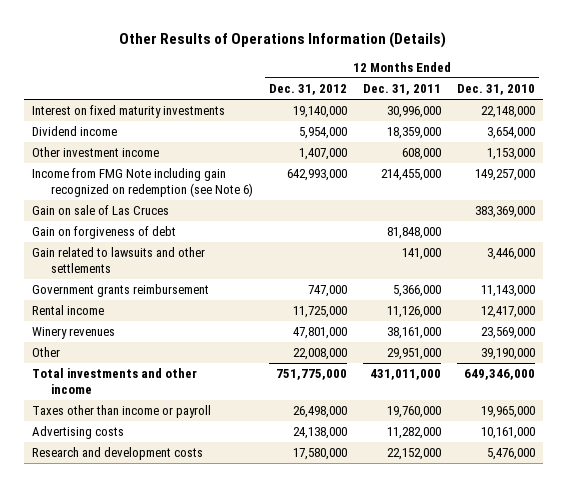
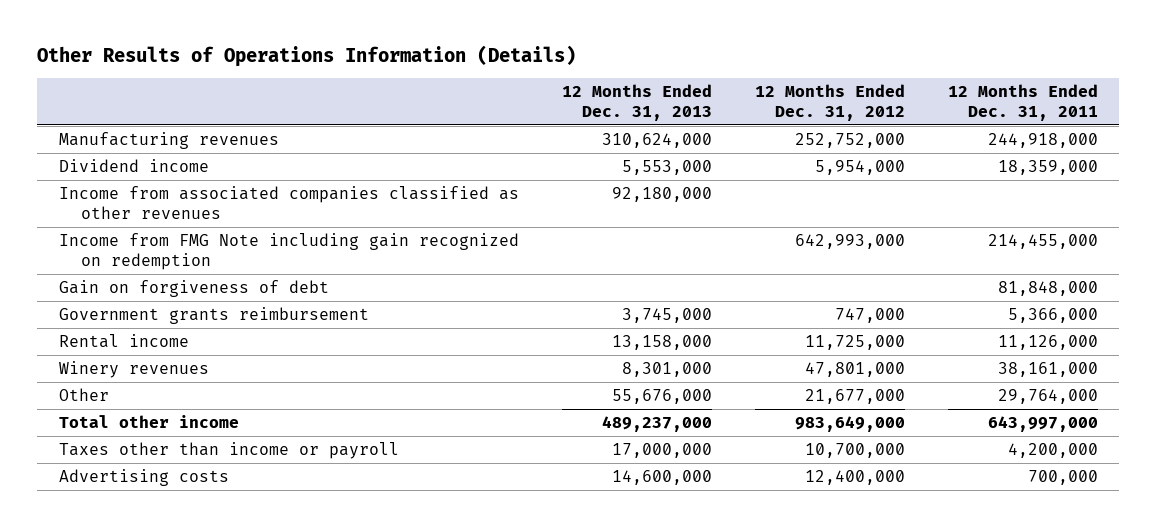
- | 12 Months Ended Dec. 31, 2012 | 12 Months Ended Dec. 31, 2011 | 12 Months Ended Dec. 31, 2010
+ | 12 Months Ended Dec. 31, 2013 | 12 Months Ended Dec. 31, 2012 | 12 Months Ended Dec. 31, 2011
- Interest on fixed maturity investments | 19,140,000 | 30,996,000 | 22,148,000
+ Manufacturing revenues | 310,624,000 | 252,752,000 | 244,918,000
- Other investment income | 1,407,000 | 608,000 | 1,153,000
- Income from FMG Note including gain recognized on redemption (see Note 6) | 642,993,000 | 214,455,000 | 149,257,000
- Gain on sale of Las Cruces | | | 383,369,000
+ Income from associated companies classified as other revenues | 92,180,000 | |
+ Income from FMG Note including gain recognized on redemption | | 642,993,000 | 214,455,000
- Gain related to lawsuits and other settlements | | 141,000 | 3,446,000
- Other | 22,008,000 | 29,951,000 | 39,190,000
- Total investments and other income | 751,775,000 | 431,011,000 | 649,346,000
- Taxes other than income or payroll | 26,498,000 | 19,760,000 | 19,965,000
- Advertising costs | 24,138,000 | 11,282,000 | 10,161,000
- Research and development costs | 17,580,000 | 22,152,000 | 5,476,000
+ Other | 55,676,000 | 21,677,000 | 29,764,000
+ Total other income | 489,237,000 | 983,649,000 | 643,997,000
+ Taxes other than income or payroll | 17,000,000 | 10,700,000 | 4,200,000
+ Advertising costs | 14,600,000 | 12,400,000 | 700,000

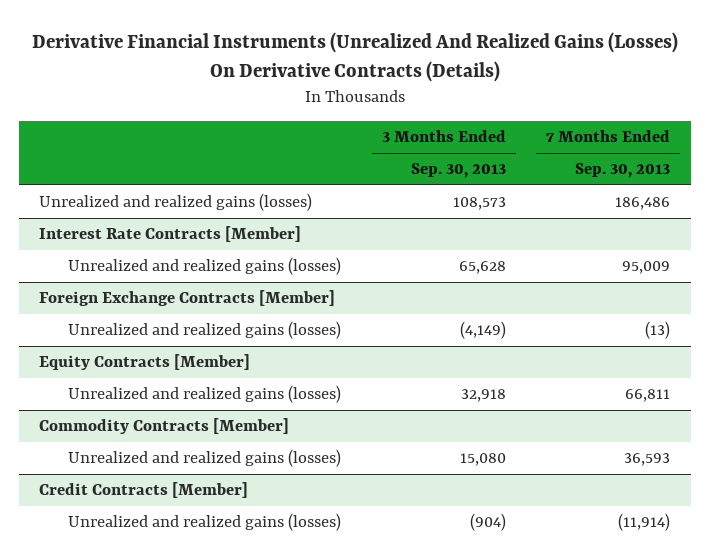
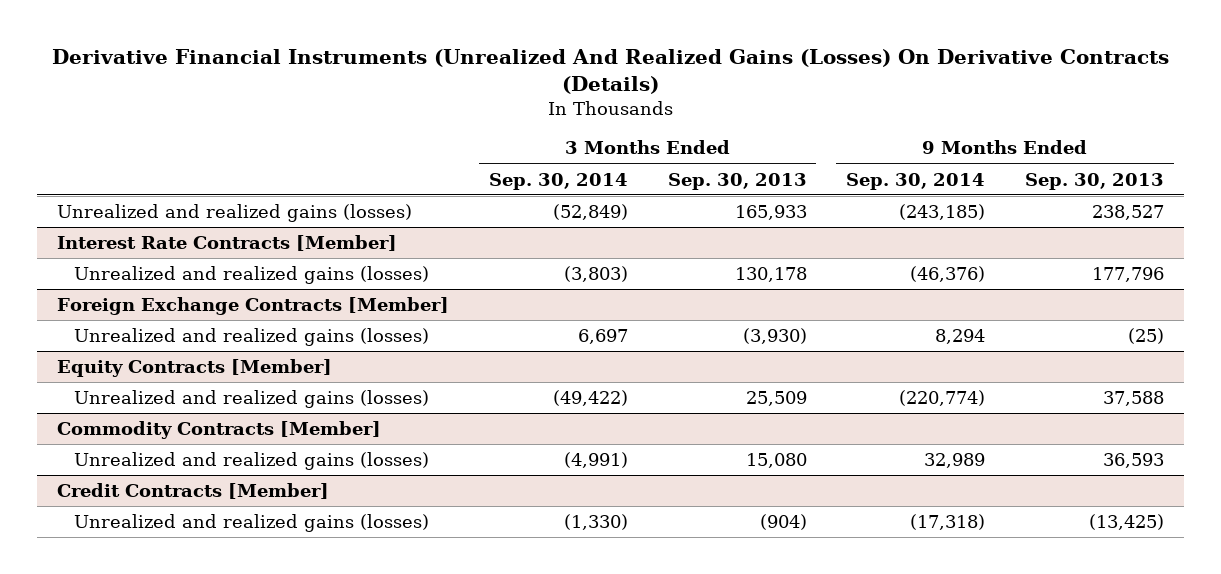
- | 3 Months Ended Sep. 30, 2013 | 7 Months Ended Sep. 30, 2013
+ | 3 Months Ended Sep. 30, 2014 | 3 Months Ended Sep. 30, 2013 | 9 Months Ended Sep. 30, 2014 | 9 Months Ended Sep. 30, 2013
- Unrealized and realized gains (losses) | 108,573 | 186,486
+ Unrealized and realized gains (losses) | (52,849) | 165,933 | (243,185) | 238,527
@ Interest Rate Contracts [Member]
- Unrealized and realized gains (losses) | 65,628 | 95,009
+ Unrealized and realized gains (losses) | (3,803) | 130,178 | (46,376) | 177,796
@ Foreign Exchange Contracts [Member]
- Unrealized and realized gains (losses) | (4,149) | (13)
+ Unrealized and realized gains (losses) | 6,697 | (3,930) | 8,294 | (25)
@ Equity Contracts [Member]
- Unrealized and realized gains (losses) | 32,918 | 66,811
+ Unrealized and realized gains (losses) | (49,422) | 25,509 | (220,774) | 37,588

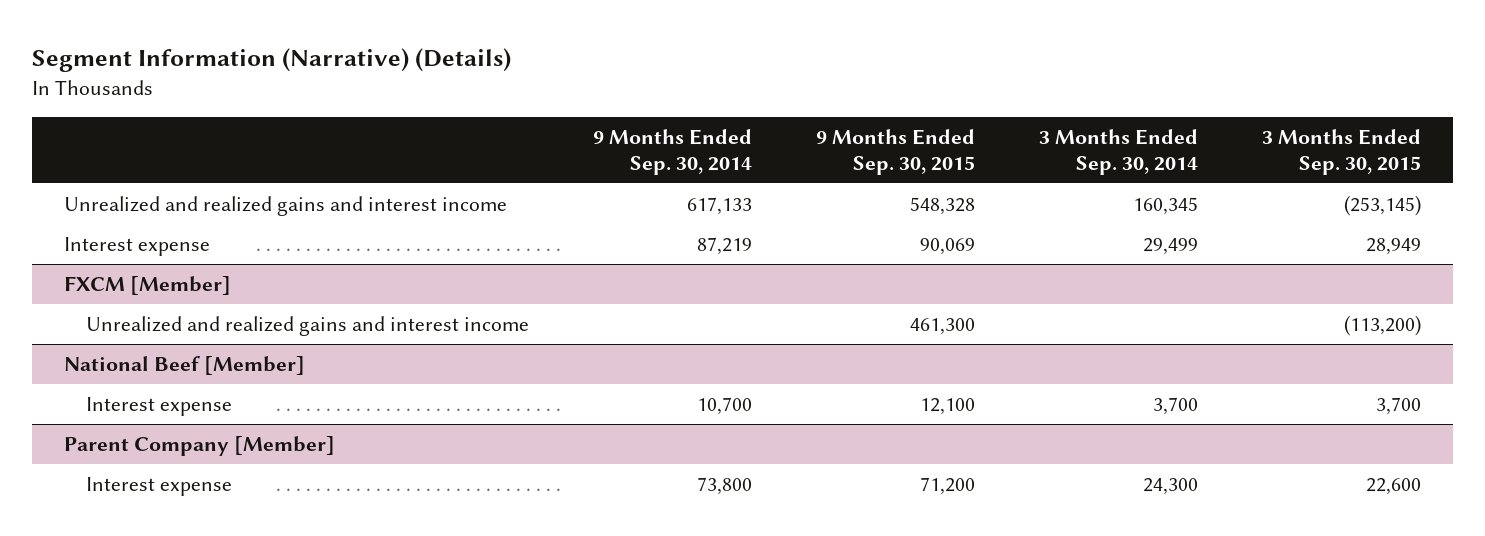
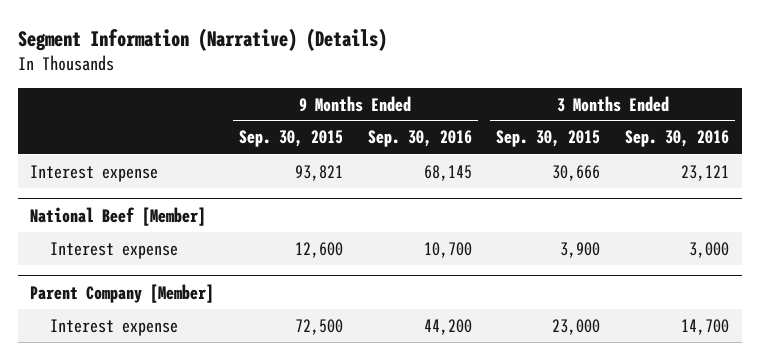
- | 9 Months Ended Sep. 30, 2014 | 9 Months Ended Sep. 30, 2015 | 3 Months Ended Sep. 30, 2014 | 3 Months Ended Sep. 30, 2015
+ | 9 Months Ended Sep. 30, 2015 | 9 Months Ended Sep. 30, 2016 | 3 Months Ended Sep. 30, 2015 | 3 Months Ended Sep. 30, 2016
- Unrealized and realized gains and interest income | 617,133 | 548,328 | 160,345 | (253,145)
- Interest expense | 87,219 | 90,069 | 29,499 | 28,949
- FXCM [Member]
- Unrealized and realized gains and interest income | | 461,300 | | (113,200)
+ Interest expense | 93,821 | 68,145 | 30,666 | 23,121
@ National Beef [Member]
- Interest expense | 10,700 | 12,100 | 3,700 | 3,700
+ Interest expense | 12,600 | 10,700 | 3,900 | 3,000
@ Parent Company [Member]
- Interest expense | 73,800 | 71,200 | 24,300 | 22,600
+ Interest expense | 72,500 | 44,200 | 23,000 | 14,700

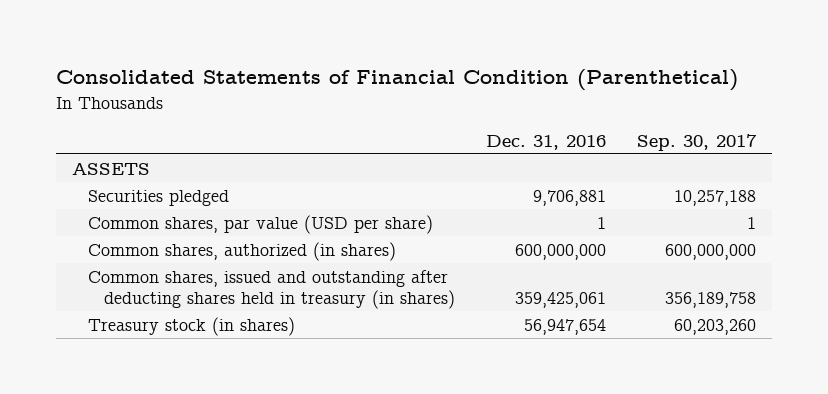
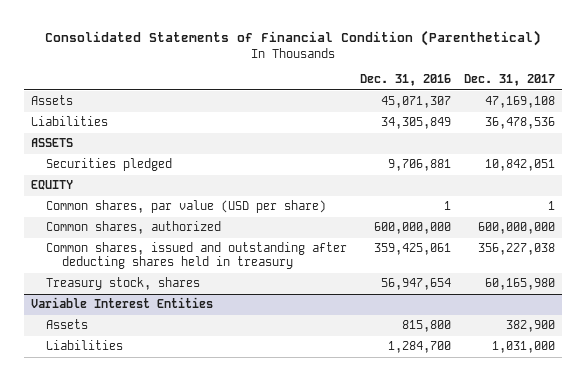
- | Dec. 31, 2016 | Sep. 30, 2017
+ | Dec. 31, 2016 | Dec. 31, 2017
+ Assets | 45,071,307 | 47,169,108
+ Liabilities | 34,305,849 | 36,478,536
+ EQUITY
- Common shares, authorized (in shares) | 600,000,000 | 600,000,000
- Common shares, issued and outstanding after deducting shares held in treasury (in shares) | 359,425,061 | 356,189,758
- Treasury stock (in shares) | 56,947,654 | 60,203,260
+ Common shares, authorized | 600,000,000 | 600,000,000
+ Common shares, issued and outstanding after deducting shares held in treasury | 359,425,061 | 356,227,038
+ Treasury stock, shares | 56,947,654 | 60,165,980
+ Variable Interest Entities
+ Assets | 815,800 | 382,900
+ Liabilities | 1,284,700 | 1,031,000

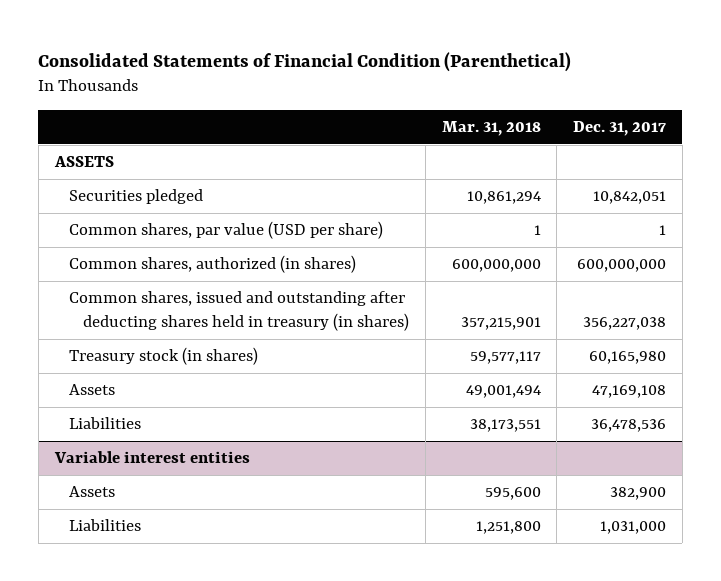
- | Dec. 31, 2016 | Dec. 31, 2017
+ | Mar. 31, 2018 | Dec. 31, 2017
- EQUITY
- Common shares, authorized | 600,000,000 | 600,000,000
- Common shares, issued and outstanding after deducting shares held in treasury | 359,425,061 | 356,227,038
- Treasury stock, shares | 56,947,654 | 60,165,980
- Variable Interest Entities
+ Common shares, authorized (in shares) | 600,000,000 | 600,000,000
+ Common shares, issued and outstanding after deducting shares held in treasury (in shares) | 357,215,901 | 356,227,038
+ Treasury stock (in shares) | 59,577,117 | 60,165,980
moved down: Assets | 49,001,494 | 47,169,108
moved down: Liabilities | 38,173,551 | 36,478,536
+ Variable interest entities

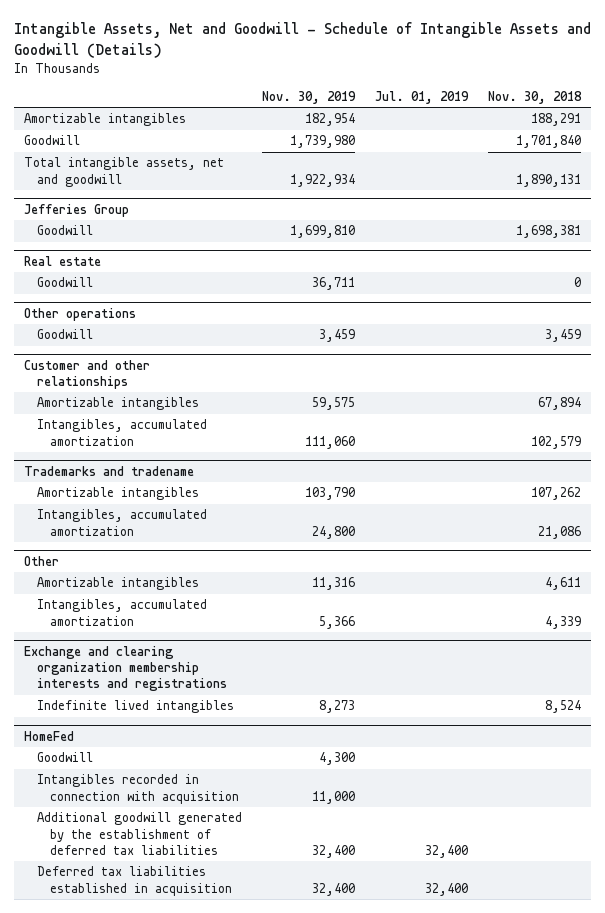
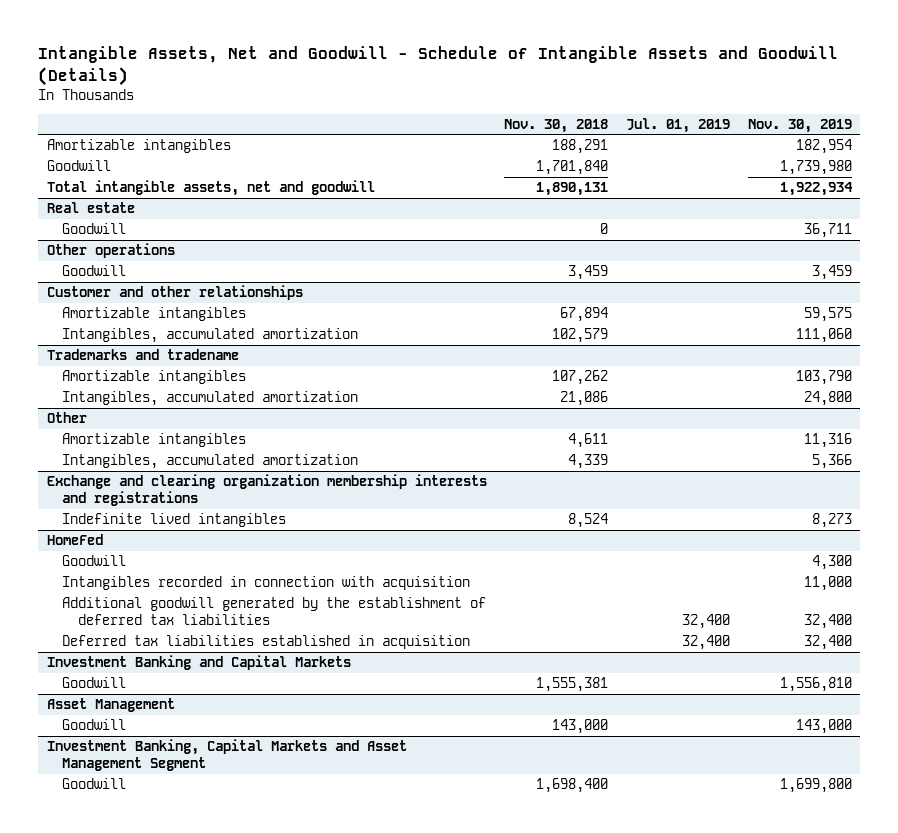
- | Nov. 30, 2019 | Jul. 01, 2019 | Nov. 30, 2018
+ | Nov. 30, 2018 | Jul. 01, 2019 | Nov. 30, 2019
- Jefferies Group
- Goodwill | 1,699,810 | | 1,698,381
+ Investment Banking and Capital Markets
+ Goodwill | 1,555,381 | | 1,556,810
+ Asset Management
+ Goodwill | 143,000 | | 143,000
+ Investment Banking, Capital Markets and Asset Management Segment
+ Goodwill | 1,698,400 | | 1,699,800

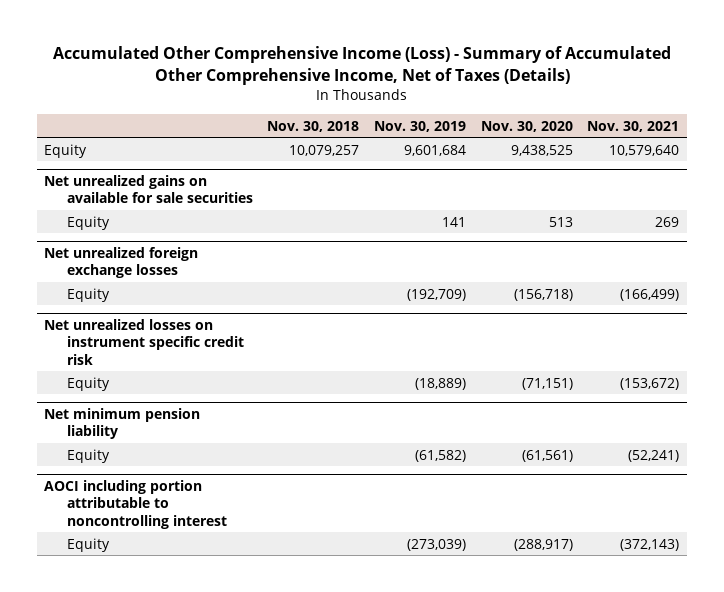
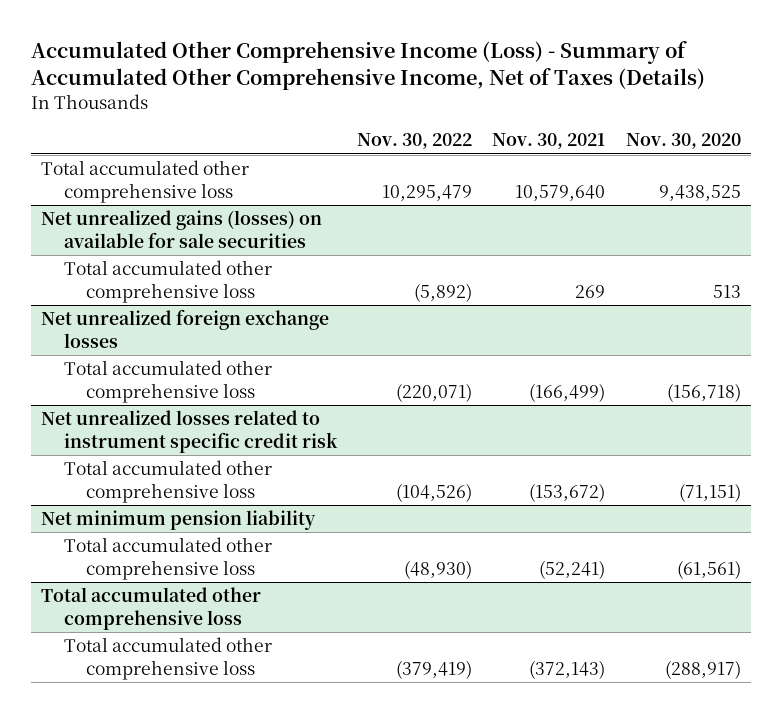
- | Nov. 30, 2018 | Nov. 30, 2019 | Nov. 30, 2020 | Nov. 30, 2021
+ | Nov. 30, 2022 | Nov. 30, 2021 | Nov. 30, 2020
- Equity | 10,079,257 | 9,601,684 | 9,438,525 | 10,579,640
- Net unrealized gains on available for sale securities
- Equity | | 141 | 513 | 269
+ Total accumulated other comprehensive loss | 10,295,479 | 10,579,640 | 9,438,525
+ Net unrealized gains (losses) on available for sale securities
+ Total accumulated other comprehensive loss | (5,892) | 269 | 513
@ Net unrealized foreign exchange losses
- Equity | | (192,709) | (156,718) | (166,499)
- Net unrealized losses on instrument specific credit risk
- Equity | | (18,889) | (71,151) | (153,672)
@ Net unrealized foreign exchange losses
+ Total accumulated other comprehensive loss | (220,071) | (166,499) | (156,718)
+ Net unrealized losses related to instrument specific credit risk
+ Total accumulated other comprehensive loss | (104,526) | (153,672) | (71,151)
@ Net minimum pension liability
- Equity | | (61,582) | (61,561) | (52,241)
- AOCI including portion attributable to noncontrolling interest
- Equity | | (273,039) | (288,917) | (372,143)
@ Net minimum pension liability
+ Total accumulated other comprehensive loss | (48,930) | (52,241) | (61,561)
+ Total accumulated other comprehensive loss
+ Total accumulated other comprehensive loss | (379,419) | (372,143) | (288,917)

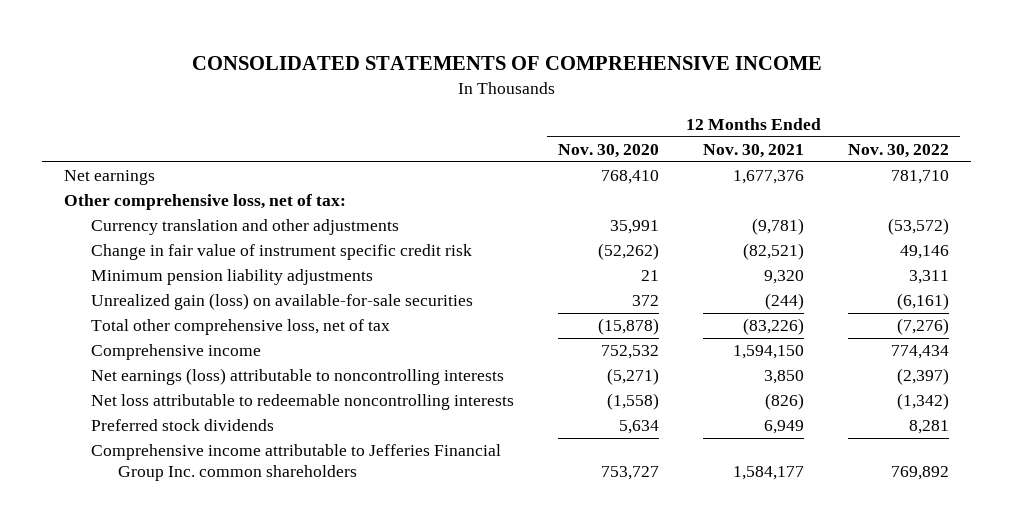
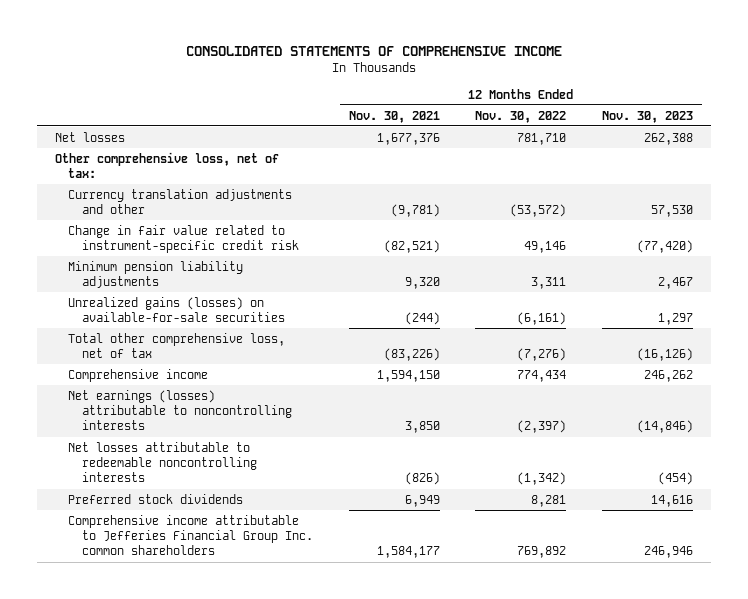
- | 12 Months Ended Nov. 30, 2020 | 12 Months Ended Nov. 30, 2021 | 12 Months Ended Nov. 30, 2022
+ | 12 Months Ended Nov. 30, 2021 | 12 Months Ended Nov. 30, 2022 | 12 Months Ended Nov. 30, 2023
- Net earnings | 768,410 | 1,677,376 | 781,710
+ Net losses | 1,677,376 | 781,710 | 262,388
- Currency translation and other adjustments | 35,991 | (9,781) | (53,572)
- Change in fair value of instrument specific credit risk | (52,262) | (82,521) | 49,146
+ Currency translation adjustments and other | (9,781) | (53,572) | 57,530
+ Change in fair value related to instrument-specific credit risk | (82,521) | 49,146 | (77,420)
- Unrealized gain (loss) on available-for-sale securities | 372 | (244) | (6,161)
+ Unrealized gains (losses) on available-for-sale securities | (244) | (6,161) | 1,297
- Net earnings (loss) attributable to noncontrolling interests | (5,271) | 3,850 | (2,397)
- Net loss attributable to redeemable noncontrolling interests | (1,558) | (826) | (1,342)
+ Net earnings (losses) attributable to noncontrolling interests | 3,850 | (2,397) | (14,846)
+ Net losses attributable to redeemable noncontrolling interests | (826) | (1,342) | (454)

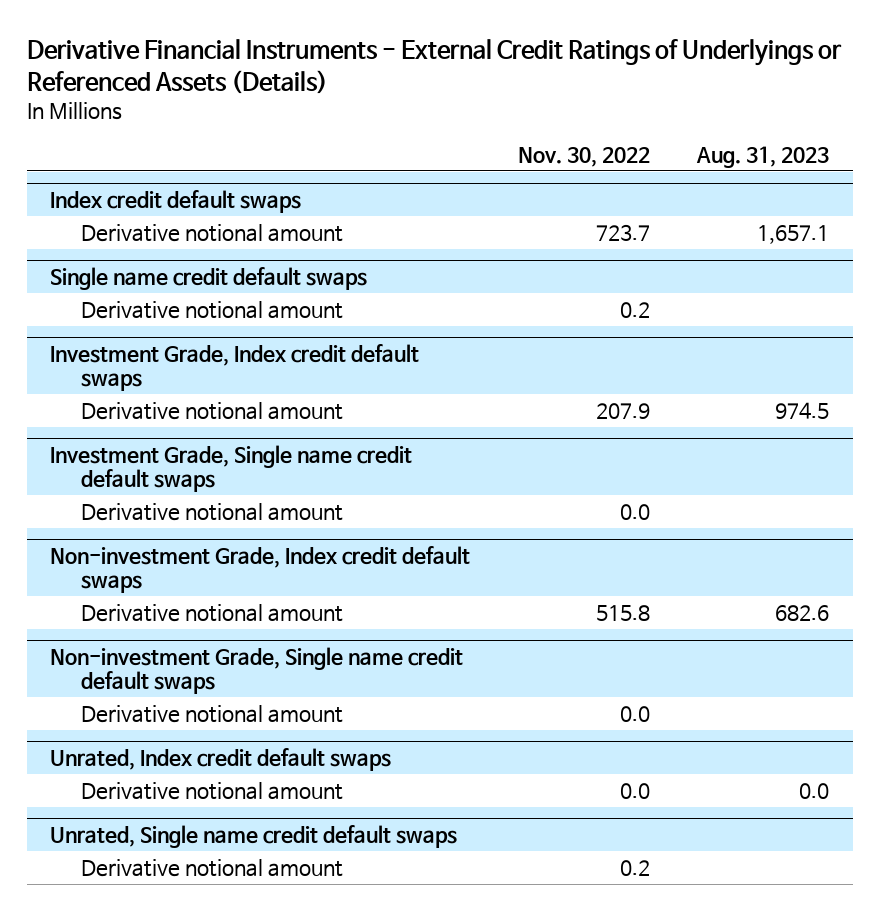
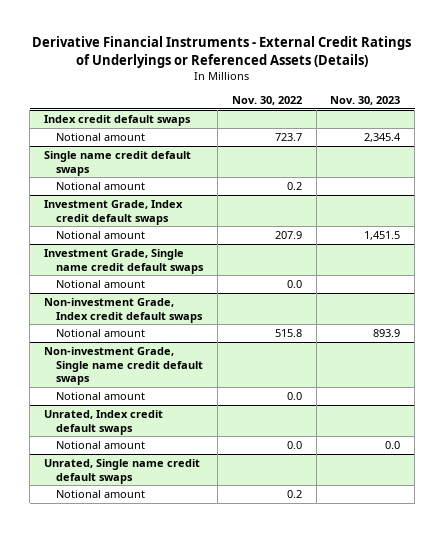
- | Nov. 30, 2022 | Aug. 31, 2023
+ | Nov. 30, 2022 | Nov. 30, 2023
@ Index credit default swaps
- Derivative notional amount | 723.7 | 1,657.1
+ Notional amount | 723.7 | 2,345.4
@ Single name credit default swaps
- Derivative notional amount | 0.2 |
+ Notional amount | 0.2 |
@ Investment Grade, Index credit default swaps
- Derivative notional amount | 207.9 | 974.5
+ Notional amount | 207.9 | 1,451.5
@ Investment Grade, Single name credit default swaps
- Derivative notional amount | 0.0 |
+ Notional amount | 0.0 |
@ Non-investment Grade, Index credit default swaps
- Derivative notional amount | 515.8 | 682.6
+ Notional amount | 515.8 | 893.9
@ Non-investment Grade, Single name credit default swaps
- Derivative notional amount | 0.0 |
+ Notional amount | 0.0 |
@ Unrated, Index credit default swaps
- Derivative notional amount | 0.0 | 0.0
+ Notional amount | 0.0 | 0.0
@ Unrated, Single name credit default swaps
- Derivative notional amount | 0.2 |
+ Notional amount | 0.2 |

